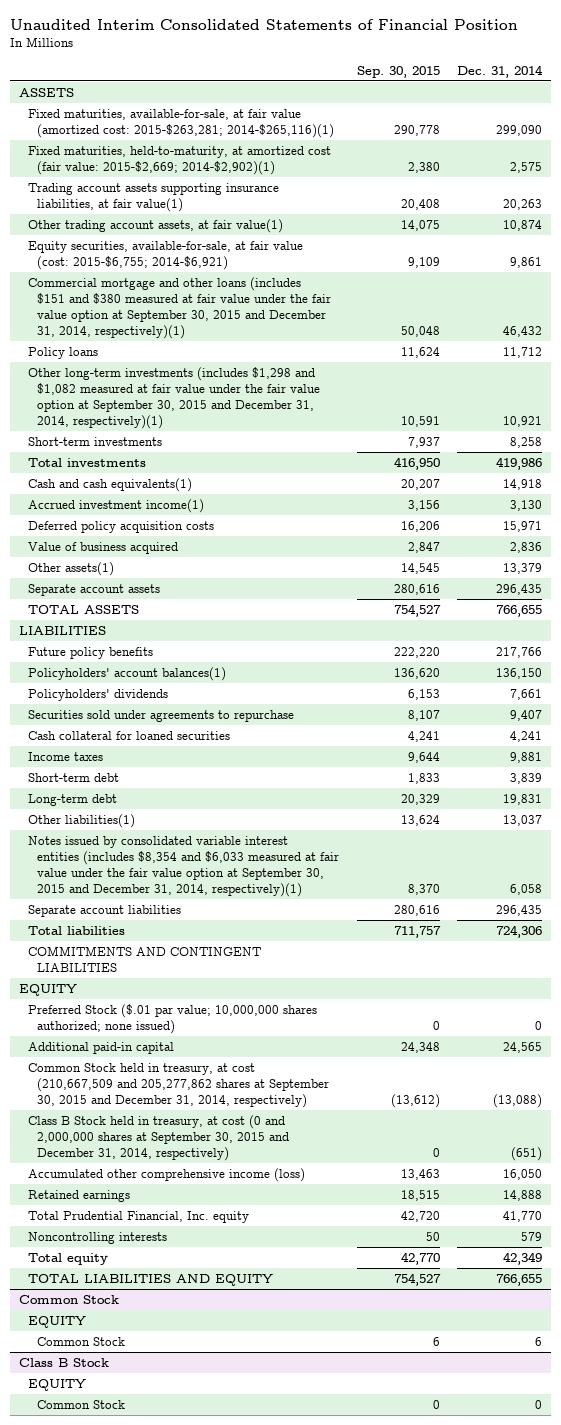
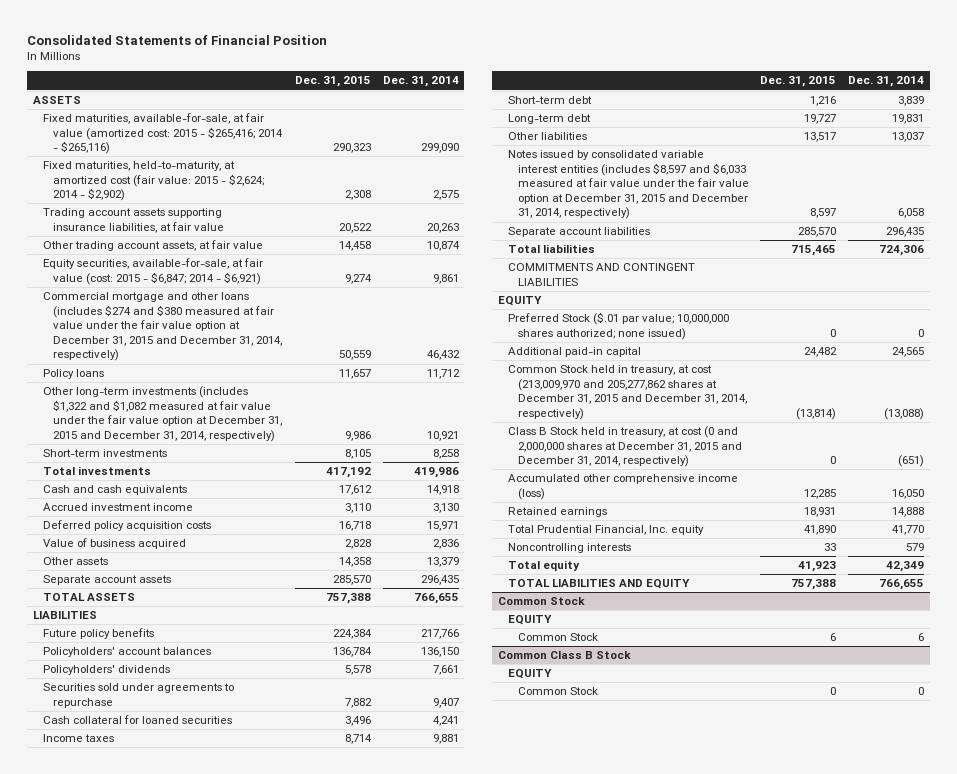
- Unaudited Interim Consolidated Statements of Financial Position
+ Consolidated Statements of Financial Position
- | Sep. 30, 2015 | Dec. 31, 2014
+ | Dec. 31, 2015 | Dec. 31, 2014
- Fixed maturities, available-for-sale, at fair value (amortized cost: 2015-$263,281; 2014-$265,116)(1) | 290,778 | 299,090
- Fixed maturities, held-to-maturity, at amortized cost (fair value: 2015-$2,669; 2014-$2,902)(1) | 2,380 | 2,575
- Trading account assets supporting insurance liabilities, at fair value(1) | 20,408 | 20,263
- Other trading account assets, at fair value(1) | 14,075 | 10,874
- Equity securities, available-for-sale, at fair value (cost: 2015-$6,755; 2014-$6,921) | 9,109 | 9,861
- Commercial mortgage and other loans (includes $151 and $380 measured at fair value under the fair value option at September 30, 2015 and December 31, 2014, respectively)(1) | 50,048 | 46,432
+ Fixed maturities, available-for-sale, at fair value (amortized cost: 2015 - $265,416; 2014 - $265,116) | 290,323 | 299,090
+ Fixed maturities, held-to-maturity, at amortized cost (fair value: 2015 - $2,624; 2014 - $2,902) | 2,308 | 2,575
+ Trading account assets supporting insurance liabilities, at fair value | 20,522 | 20,263
+ Other trading account assets, at fair value | 14,458 | 10,874
+ Equity securities, available-for-sale, at fair value (cost: 2015 - $6,847; 2014 - $6,921) | 9,274 | 9,861
+ Commercial mortgage and other loans (includes $274 and $380 measured at fair value under the fair value option at December 31, 2015 and December 31, 2014, respectively) | 50,559 | 46,432
- Other long-term investments (includes $1,298 and $1,082 measured at fair value under the fair value option at September 30, 2015 and December 31, 2014, respectively)(1) | 10,591 | 10,921
+ Other long-term investments (includes $1,322 and $1,082 measured at fair value under the fair value option at December 31, 2015 and December 31, 2014, respectively) | 9,986 | 10,921
- Cash and cash equivalents(1) | 20,207 | 14,918
- Accrued investment income(1) | 3,156 | 3,130
+ Cash and cash equivalents | 17,612 | 14,918
+ Accrued investment income | 3,110 | 3,130
- Other assets(1) | 14,545 | 13,379
+ Other assets | 14,358 | 13,379
- Policyholders' account balances(1) | 136,620 | 136,150
+ Policyholders' account balances | 136,784 | 136,150
- Other liabilities(1) | 13,624 | 13,037
- Notes issued by consolidated variable interest entities (includes $8,354 and $6,033 measured at fair value under the fair value option at September 30, 2015 and December 31, 2014, respectively)(1) | 8,370 | 6,058
+ Other liabilities | 13,517 | 13,037
+ Notes issued by consolidated variable interest entities (includes $8,597 and $6,033 measured at fair value under the fair value option at December 31, 2015 and December 31, 2014, respectively) | 8,597 | 6,058
- Common Stock held in treasury, at cost (210,667,509 and 205,277,862 shares at September 30, 2015 and December 31, 2014, respectively) | (13,612) | (13,088)
- Class B Stock held in treasury, at cost (0 and 2,000,000 shares at September 30, 2015 and December 31, 2014, respectively) | 0 | (651)
+ Common Stock held in treasury, at cost (213,009,970 and 205,277,862 shares at December 31, 2015 and December 31, 2014, respectively) | (13,814) | (13,088)
+ Class B Stock held in treasury, at cost (0 and 2,000,000 shares at December 31, 2015 and December 31, 2014, respectively) | 0 | (651)
- Class B Stock
+ Common Class B Stock

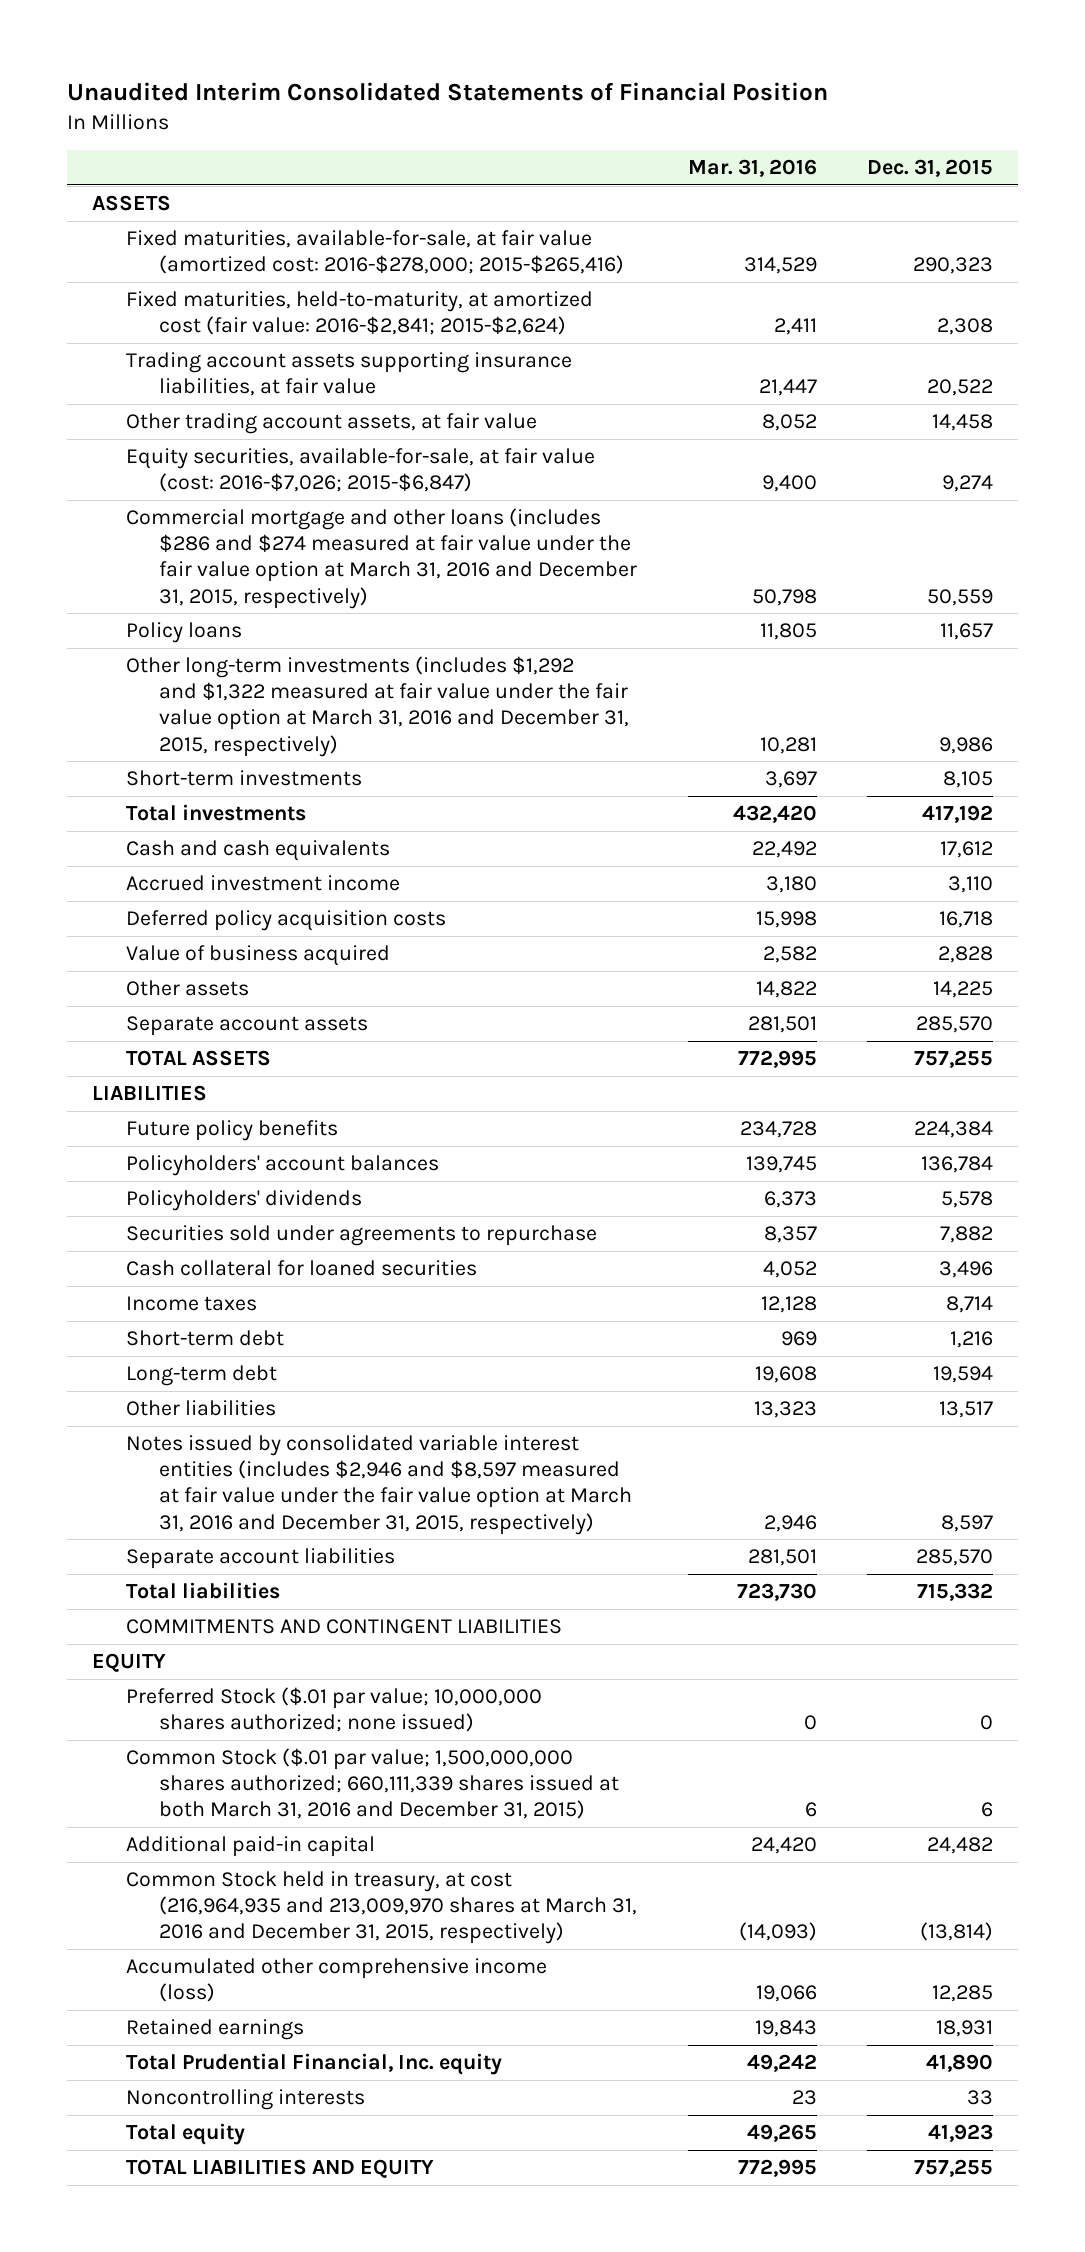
- Consolidated Statements of Financial Position
+ Unaudited Interim Consolidated Statements of Financial Position
- | Dec. 31, 2015 | Dec. 31, 2014
+ | Mar. 31, 2016 | Dec. 31, 2015
- Fixed maturities, available-for-sale, at fair value (amortized cost: 2015 - $265,416; 2014 - $265,116) | 290,323 | 299,090
- Fixed maturities, held-to-maturity, at amortized cost (fair value: 2015 - $2,624; 2014 - $2,902) | 2,308 | 2,575
+ Fixed maturities, available-for-sale, at fair value (amortized cost: 2016-$278,000; 2015-$265,416) | 314,529 | 290,323
+ Fixed maturities, held-to-maturity, at amortized cost (fair value: 2016-$2,841; 2015-$2,624) | 2,411 | 2,308
- Equity securities, available-for-sale, at fair value (cost: 2015 - $6,847; 2014 - $6,921) | 9,274 | 9,861
- Commercial mortgage and other loans (includes $274 and $380 measured at fair value under the fair value option at December 31, 2015 and December 31, 2014, respectively) | 50,559 | 46,432
+ Equity securities, available-for-sale, at fair value (cost: 2016-$7,026; 2015-$6,847) | 9,400 | 9,274
+ Commercial mortgage and other loans (includes $286 and $274 measured at fair value under the fair value option at March 31, 2016 and December 31, 2015, respectively) | 50,798 | 50,559
- Other long-term investments (includes $1,322 and $1,082 measured at fair value under the fair value option at December 31, 2015 and December 31, 2014, respectively) | 9,986 | 10,921
+ Other long-term investments (includes $1,292 and $1,322 measured at fair value under the fair value option at March 31, 2016 and December 31, 2015, respectively) | 10,281 | 9,986
- Other assets | 14,358 | 13,379
+ Other assets | 14,822 | 14,225
- TOTAL ASSETS | 757,388 | 766,655
+ TOTAL ASSETS | 772,995 | 757,255
- Long-term debt | 19,727 | 19,831
+ Long-term debt | 19,608 | 19,594
- Notes issued by consolidated variable interest entities (includes $8,597 and $6,033 measured at fair value under the fair value option at December 31, 2015 and December 31, 2014, respectively) | 8,597 | 6,058
+ Notes issued by consolidated variable interest entities (includes $2,946 and $8,597 measured at fair value under the fair value option at March 31, 2016 and December 31, 2015, respectively) | 2,946 | 8,597
- Total liabilities | 715,465 | 724,306
+ Total liabilities | 723,730 | 715,332
+ Common Stock ($.01 par value; 1,500,000,000 shares authorized; 660,111,339 shares issued at both March 31, 2016 and December 31, 2015) | 6 | 6
- Common Stock held in treasury, at cost (213,009,970 and 205,277,862 shares at December 31, 2015 and December 31, 2014, respectively) | (13,814) | (13,088)
- Class B Stock held in treasury, at cost (0 and 2,000,000 shares at December 31, 2015 and December 31, 2014, respectively) | 0 | (651)
+ Common Stock held in treasury, at cost (216,964,935 and 213,009,970 shares at March 31, 2016 and December 31, 2015, respectively) | (14,093) | (13,814)
- TOTAL LIABILITIES AND EQUITY | 757,388 | 766,655
- Common Stock
- EQUITY
- Common Stock | 6 | 6
- Common Class B Stock
- EQUITY
- Common Stock | 0 | 0
+ TOTAL LIABILITIES AND EQUITY | 772,995 | 757,255

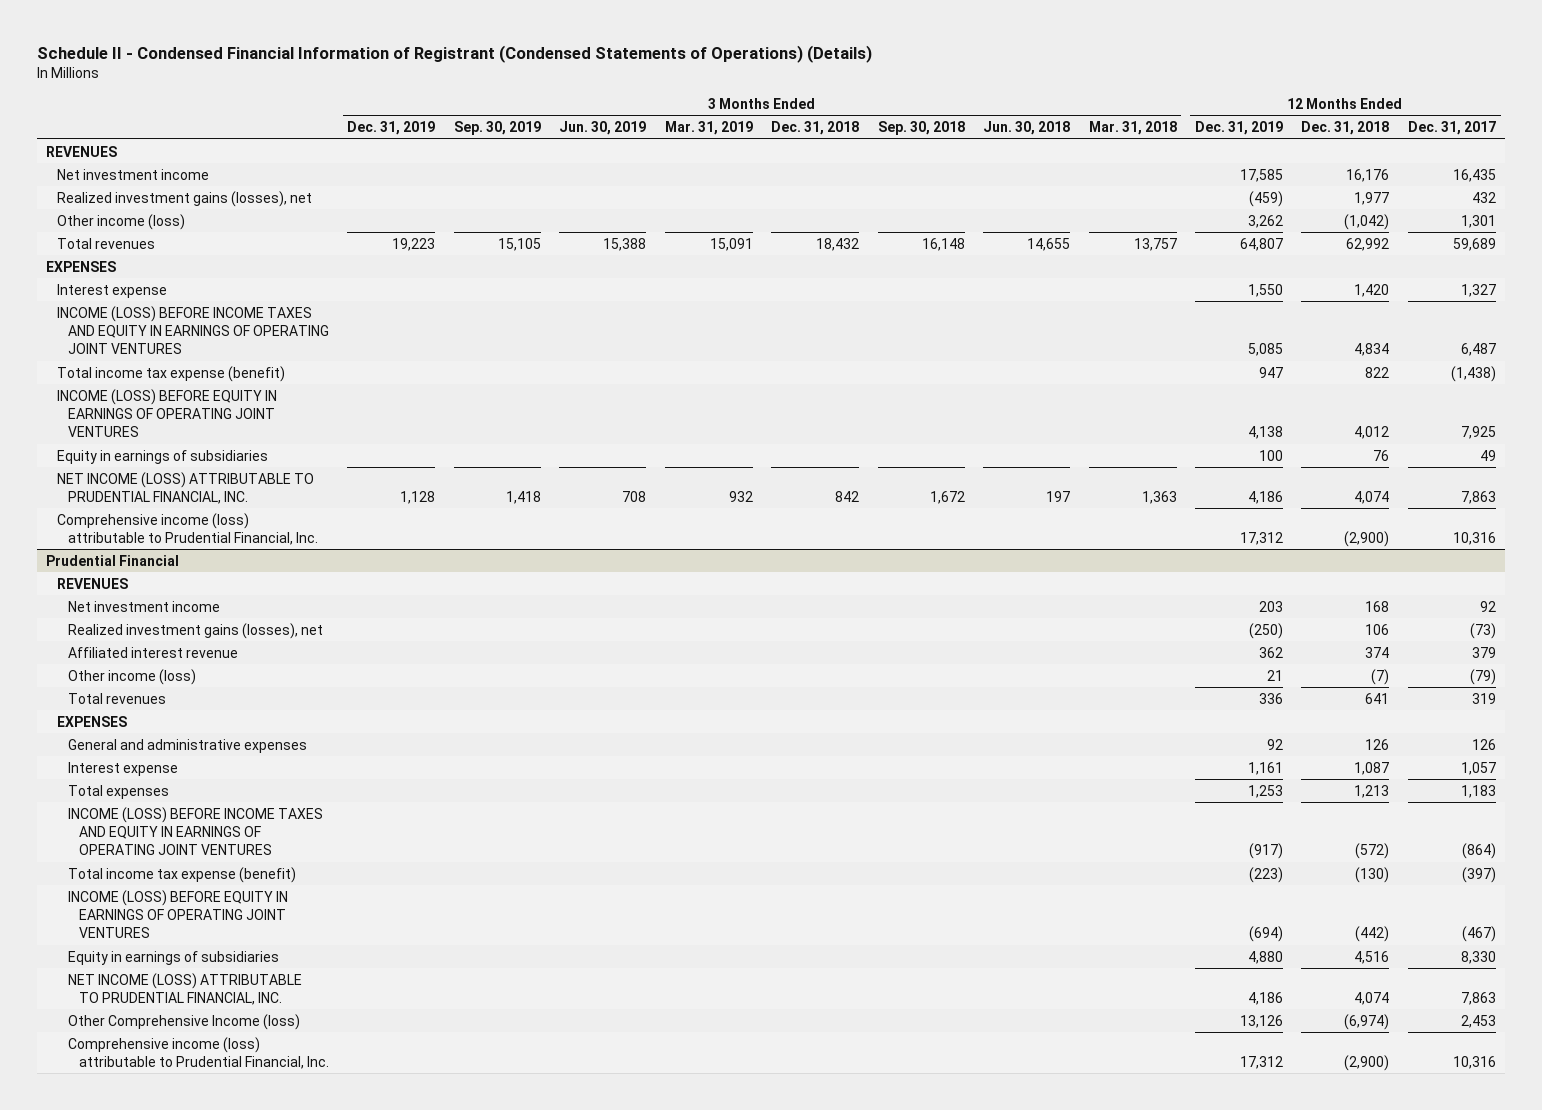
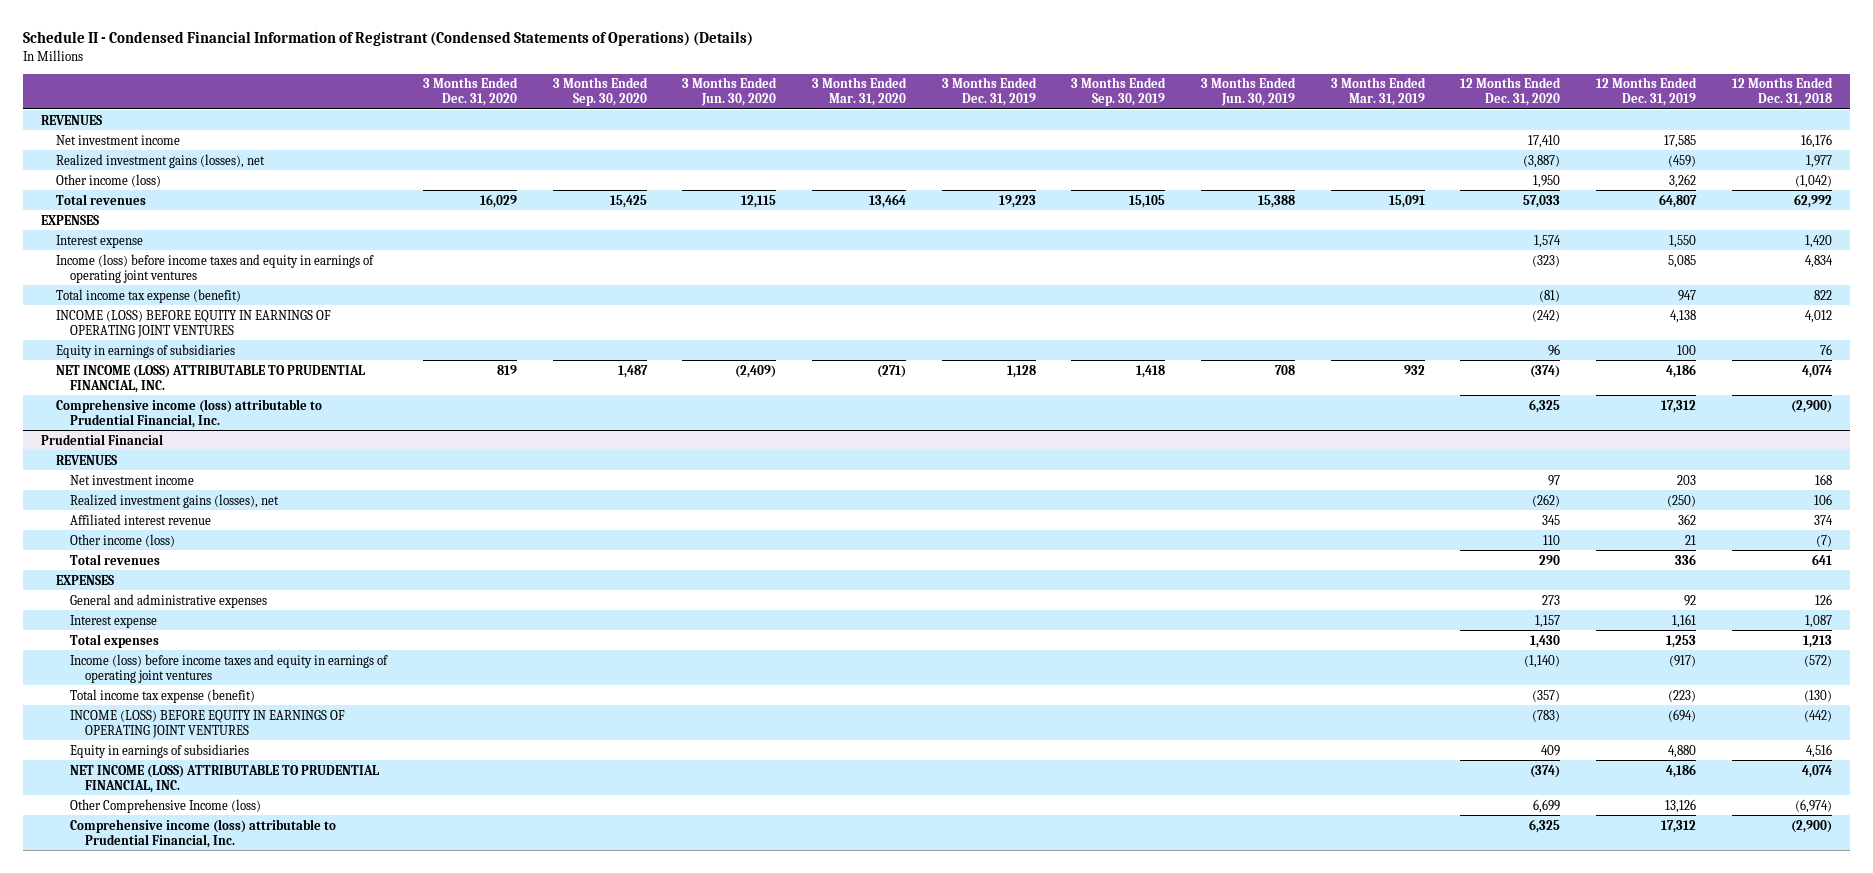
- | 3 Months Ended Dec. 31, 2019 | 3 Months Ended Sep. 30, 2019 | 3 Months Ended Jun. 30, 2019 | 3 Months Ended Mar. 31, 2019 | 3 Months Ended Dec. 31, 2018 | 3 Months Ended Sep. 30, 2018 | 3 Months Ended Jun. 30, 2018 | 3 Months Ended Mar. 31, 2018 | 12 Months Ended Dec. 31, 2019 | 12 Months Ended Dec. 31, 2018 | 12 Months Ended Dec. 31, 2017
+ | 3 Months Ended Dec. 31, 2020 | 3 Months Ended Sep. 30, 2020 | 3 Months Ended Jun. 30, 2020 | 3 Months Ended Mar. 31, 2020 | 3 Months Ended Dec. 31, 2019 | 3 Months Ended Sep. 30, 2019 | 3 Months Ended Jun. 30, 2019 | 3 Months Ended Mar. 31, 2019 | 12 Months Ended Dec. 31, 2020 | 12 Months Ended Dec. 31, 2019 | 12 Months Ended Dec. 31, 2018
- INCOME (LOSS) BEFORE INCOME TAXES AND EQUITY IN EARNINGS OF OPERATING JOINT VENTURES | | | | | | | | | 5,085 | 4,834 | 6,487
+ Income (loss) before income taxes and equity in earnings of operating joint ventures | | | | | | | | | (323) | 5,085 | 4,834
@ Prudential Financial
- INCOME (LOSS) BEFORE INCOME TAXES AND EQUITY IN EARNINGS OF OPERATING JOINT VENTURES | | | | | | | | | (917) | (572) | (864)
+ Income (loss) before income taxes and equity in earnings of operating joint ventures | | | | | | | | | (1,140) | (917) | (572)

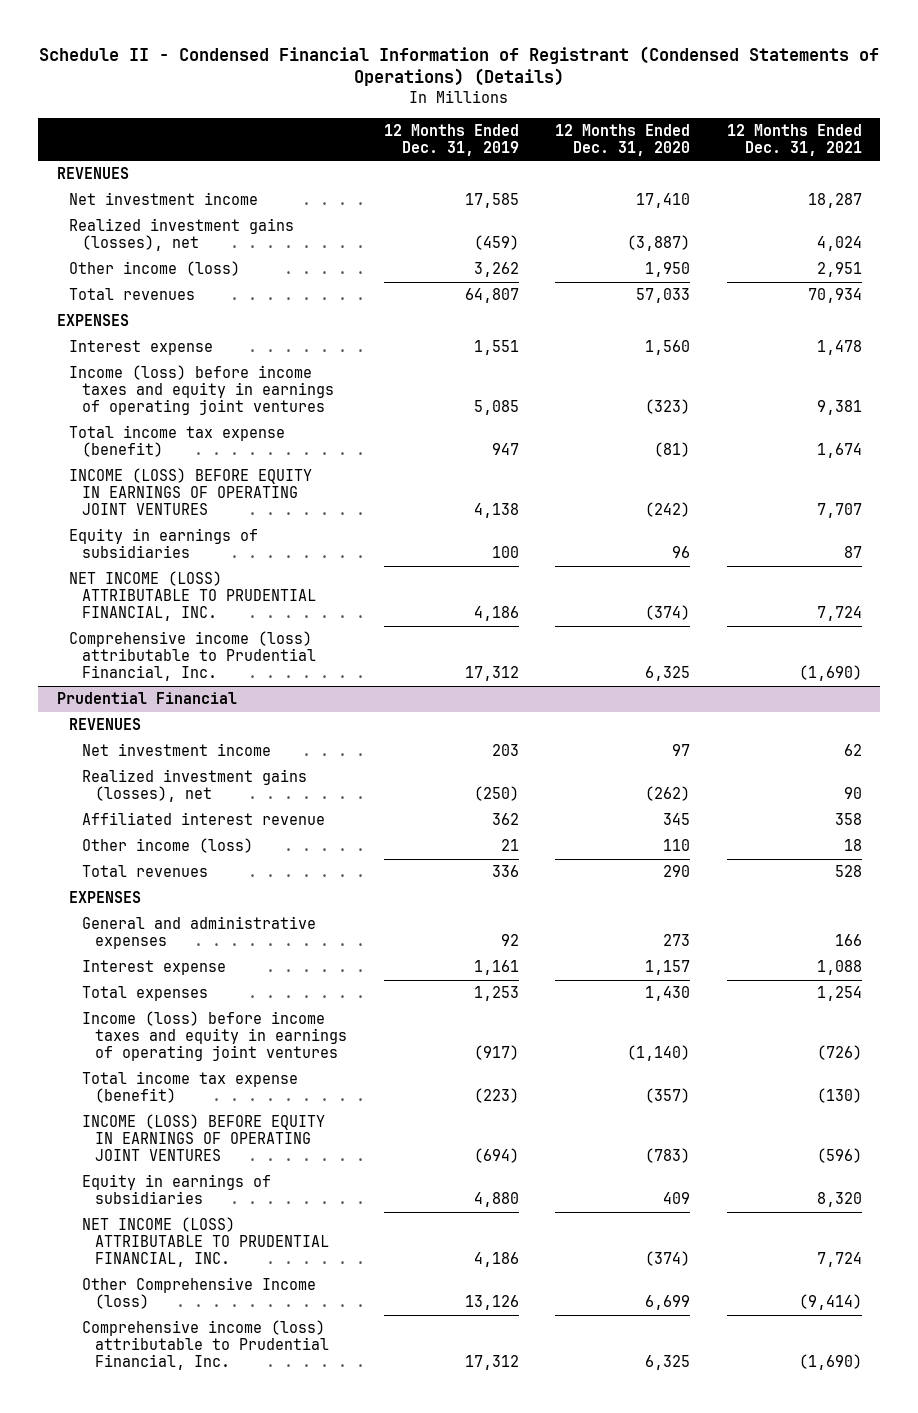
- | 3 Months Ended Dec. 31, 2020 | 3 Months Ended Sep. 30, 2020 | 3 Months Ended Jun. 30, 2020 | 3 Months Ended Mar. 31, 2020 | 3 Months Ended Dec. 31, 2019 | 3 Months Ended Sep. 30, 2019 | 3 Months Ended Jun. 30, 2019 | 3 Months Ended Mar. 31, 2019 | 12 Months Ended Dec. 31, 2020 | 12 Months Ended Dec. 31, 2019 | 12 Months Ended Dec. 31, 2018
+ | 12 Months Ended Dec. 31, 2019 | 12 Months Ended Dec. 31, 2020 | 12 Months Ended Dec. 31, 2021
- Interest expense | | | | | | | | | 1,574 | 1,550 | 1,420
+ Interest expense | 1,551 | 1,560 | 1,478

